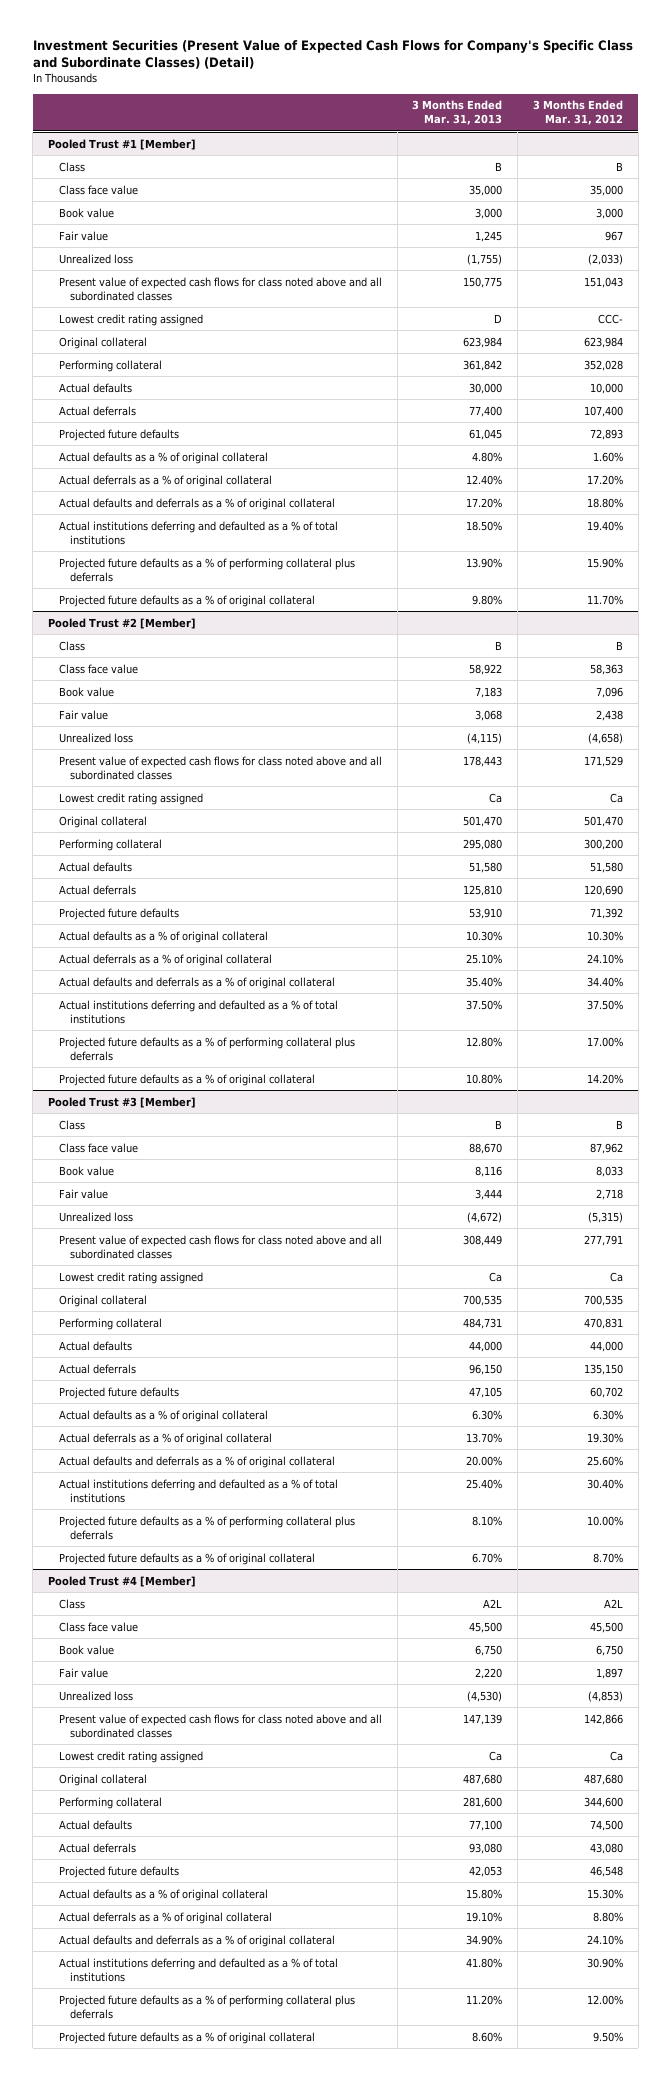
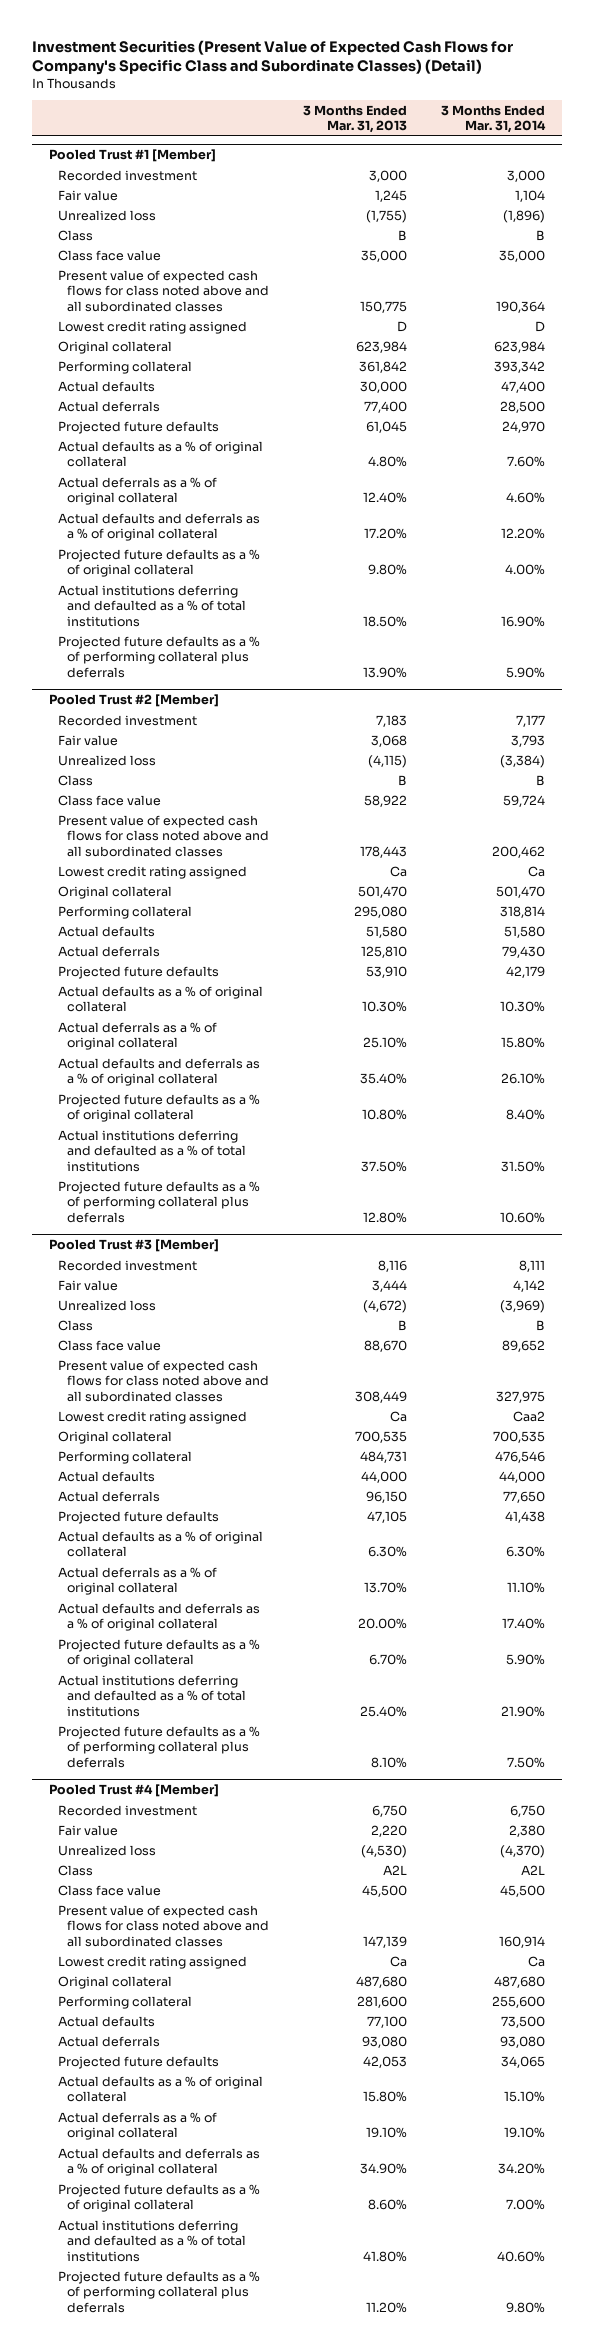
- | 3 Months Ended Mar. 31, 2013 | 3 Months Ended Mar. 31, 2012
+ | 3 Months Ended Mar. 31, 2013 | 3 Months Ended Mar. 31, 2014
@ Pooled Trust #1 [Member]
- Book value | 3,000 | 3,000
+ Recorded investment | 3,000 | 3,000
moved down: Class | B | B
moved down: Class face value | 35,000 | 35,000
moved up: Projected future defaults as a % of original collateral | 9.80% | 4.00%
@ Pooled Trust #2 [Member]
- Book value | 7,183 | 7,096
+ Recorded investment | 7,183 | 7,177
moved down: Class | B | B
moved down: Class face value | 58,922 | 59,724
moved up: Projected future defaults as a % of original collateral | 10.80% | 8.40%
@ Pooled Trust #3 [Member]
- Book value | 8,116 | 8,033
+ Recorded investment | 8,116 | 8,111
moved down: Class | B | B
moved down: Class face value | 88,670 | 89,652
moved up: Projected future defaults as a % of original collateral | 6.70% | 5.90%
@ Pooled Trust #4 [Member]
- Book value | 6,750 | 6,750
+ Recorded investment | 6,750 | 6,750
moved down: Class | A2L | A2L
moved down: Class face value | 45,500 | 45,500
moved up: Projected future defaults as a % of original collateral | 8.60% | 7.00%

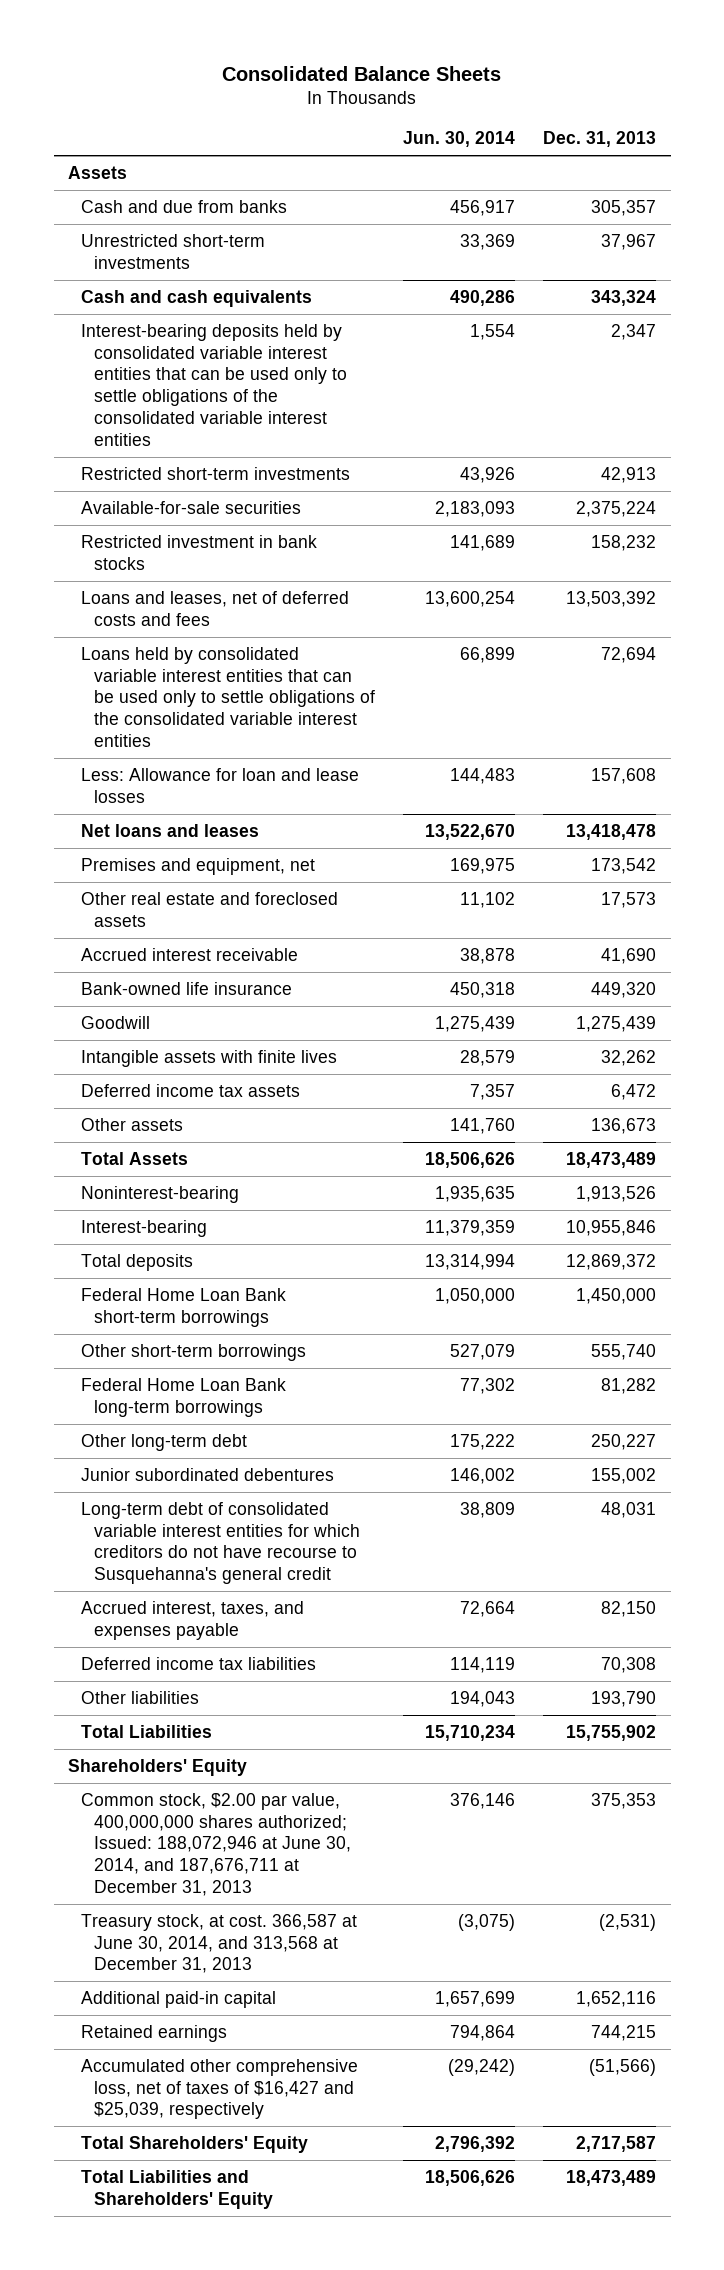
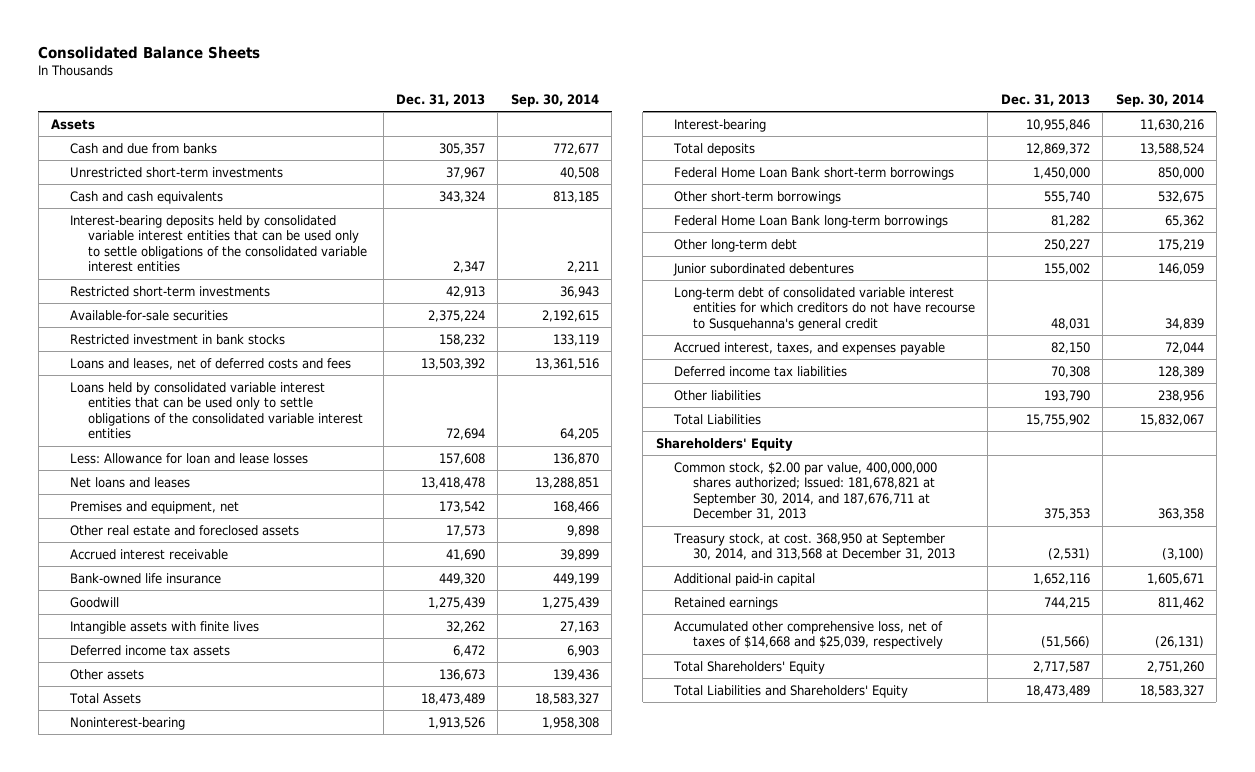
- | Jun. 30, 2014 | Dec. 31, 2013
+ | Dec. 31, 2013 | Sep. 30, 2014
- Common stock, $2.00 par value, 400,000,000 shares authorized; Issued: 188,072,946 at June 30, 2014, and 187,676,711 at December 31, 2013 | 376,146 | 375,353
- Treasury stock, at cost. 366,587 at June 30, 2014, and 313,568 at December 31, 2013 | (3,075) | (2,531)
+ Common stock, $2.00 par value, 400,000,000 shares authorized; Issued: 181,678,821 at September 30, 2014, and 187,676,711 at December 31, 2013 | 375,353 | 363,358
+ Treasury stock, at cost. 368,950 at September 30, 2014, and 313,568 at December 31, 2013 | (2,531) | (3,100)
- Accumulated other comprehensive loss, net of taxes of $16,427 and $25,039, respectively | (29,242) | (51,566)
+ Accumulated other comprehensive loss, net of taxes of $14,668 and $25,039, respectively | (51,566) | (26,131)

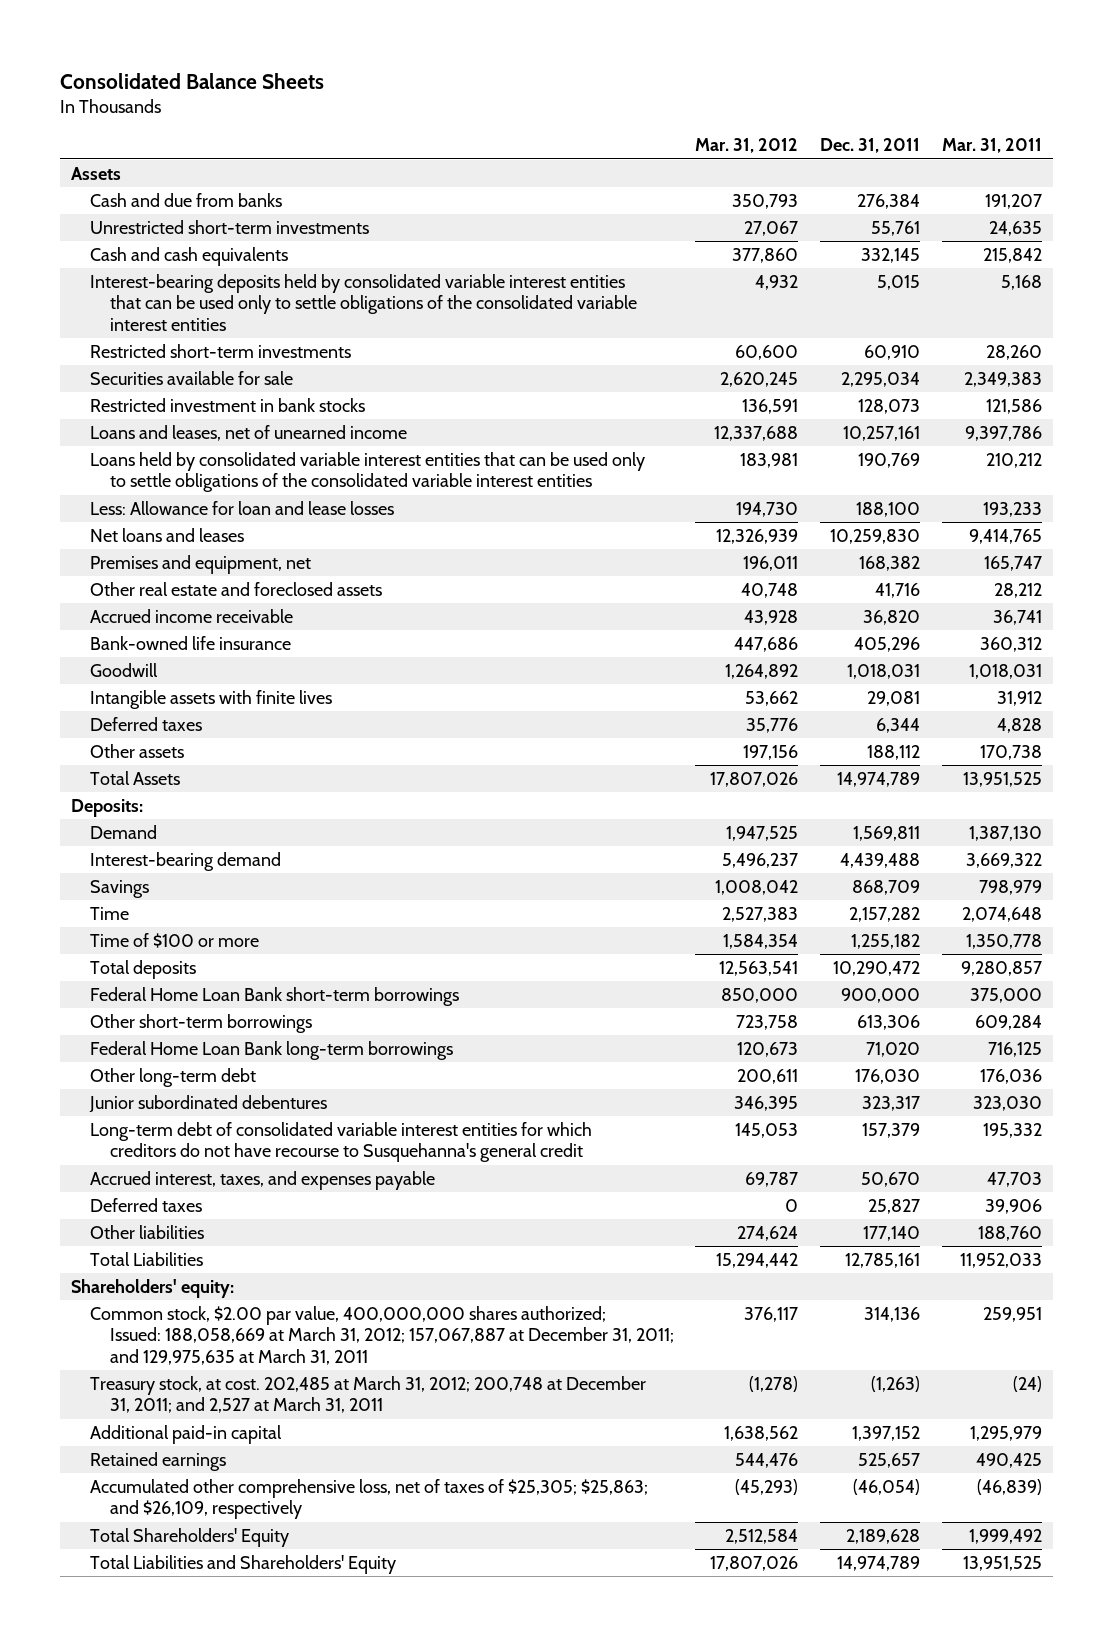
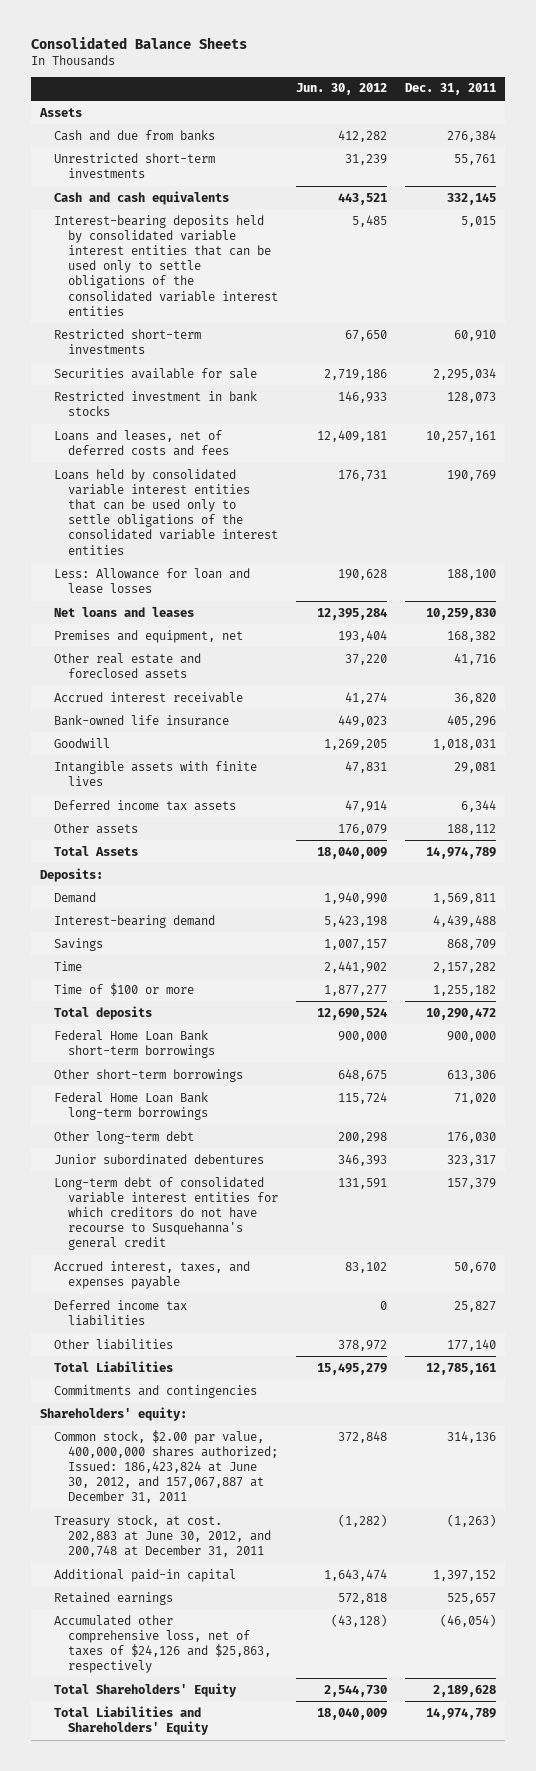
- | Mar. 31, 2012 | Dec. 31, 2011 | Mar. 31, 2011
+ | Jun. 30, 2012 | Dec. 31, 2011
- Loans and leases, net of unearned income | 12,337,688 | 10,257,161 | 9,397,786
+ Loans and leases, net of deferred costs and fees | 12,409,181 | 10,257,161
- Accrued income receivable | 43,928 | 36,820 | 36,741
+ Accrued interest receivable | 41,274 | 36,820
- Deferred taxes | 35,776 | 6,344 | 4,828
+ Deferred income tax assets | 47,914 | 6,344
- Deferred taxes | 0 | 25,827 | 39,906
+ Deferred income tax liabilities | 0 | 25,827
+ Commitments and contingencies
- Common stock, $2.00 par value, 400,000,000 shares authorized; Issued: 188,058,669 at March 31, 2012; 157,067,887 at December 31, 2011; and 129,975,635 at March 31, 2011 | 376,117 | 314,136 | 259,951
- Treasury stock, at cost. 202,485 at March 31, 2012; 200,748 at December 31, 2011; and 2,527 at March 31, 2011 | (1,278) | (1,263) | (24)
+ Common stock, $2.00 par value, 400,000,000 shares authorized; Issued: 186,423,824 at June 30, 2012, and 157,067,887 at December 31, 2011 | 372,848 | 314,136
+ Treasury stock, at cost. 202,883 at June 30, 2012, and 200,748 at December 31, 2011 | (1,282) | (1,263)
- Accumulated other comprehensive loss, net of taxes of $25,305; $25,863; and $26,109, respectively | (45,293) | (46,054) | (46,839)
+ Accumulated other comprehensive loss, net of taxes of $24,126 and $25,863, respectively | (43,128) | (46,054)

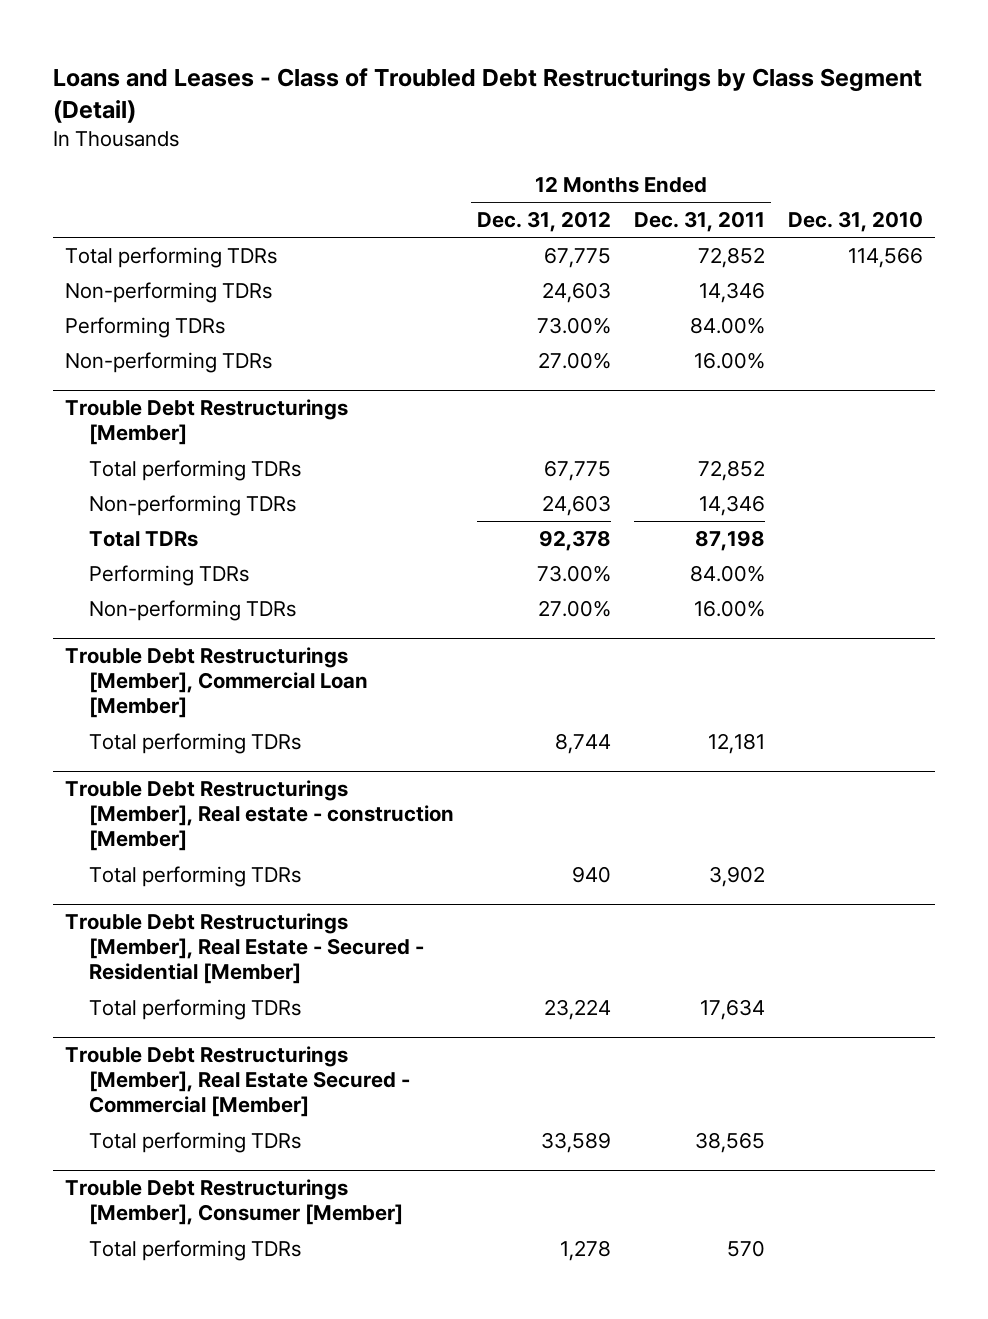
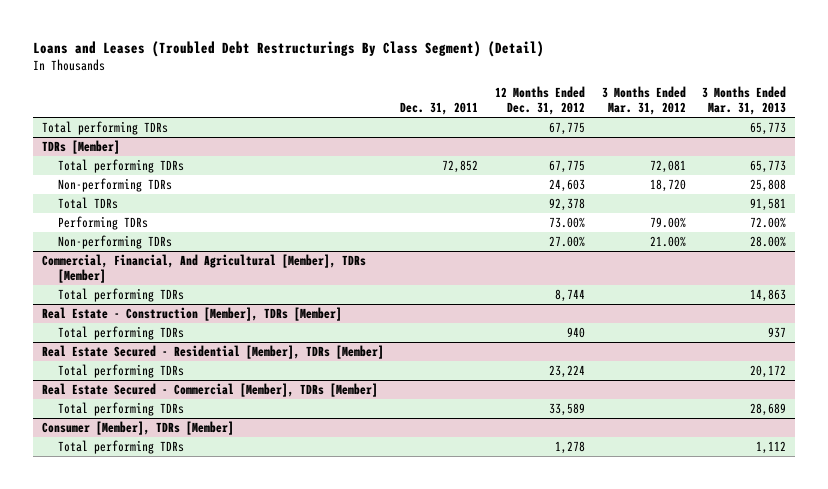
- Loans and Leases - Class of Troubled Debt Restructurings by Class Segment (Detail)
+ Loans and Leases (Troubled Debt Restructurings By Class Segment) (Detail)
- | 12 Months Ended Dec. 31, 2012 | 12 Months Ended Dec. 31, 2011 | Dec. 31, 2010
+ | Dec. 31, 2011 | 12 Months Ended Dec. 31, 2012 | 3 Months Ended Mar. 31, 2012 | 3 Months Ended Mar. 31, 2013
- Non-performing TDRs | 24,603 | 14,346 |
- Performing TDRs | 73.00% | 84.00% |
- Non-performing TDRs | 27.00% | 16.00% |
- Trouble Debt Restructurings [Member]
+ TDRs [Member]
- Trouble Debt Restructurings [Member], Commercial Loan [Member]
+ Commercial, Financial, And Agricultural [Member], TDRs [Member]
- Trouble Debt Restructurings [Member], Real estate - construction [Member]
+ Real Estate - Construction [Member], TDRs [Member]
- Trouble Debt Restructurings [Member], Real Estate - Secured - Residential [Member]
+ Real Estate Secured - Residential [Member], TDRs [Member]
- Trouble Debt Restructurings [Member], Real Estate Secured - Commercial [Member]
+ Real Estate Secured - Commercial [Member], TDRs [Member]
- Trouble Debt Restructurings [Member], Consumer [Member]
+ Consumer [Member], TDRs [Member]

